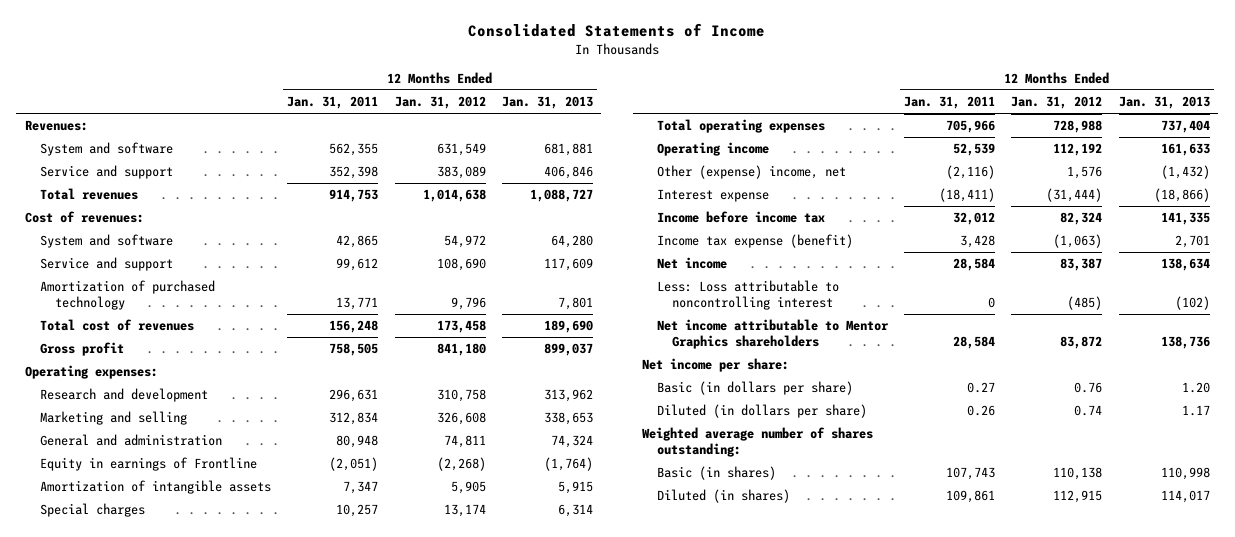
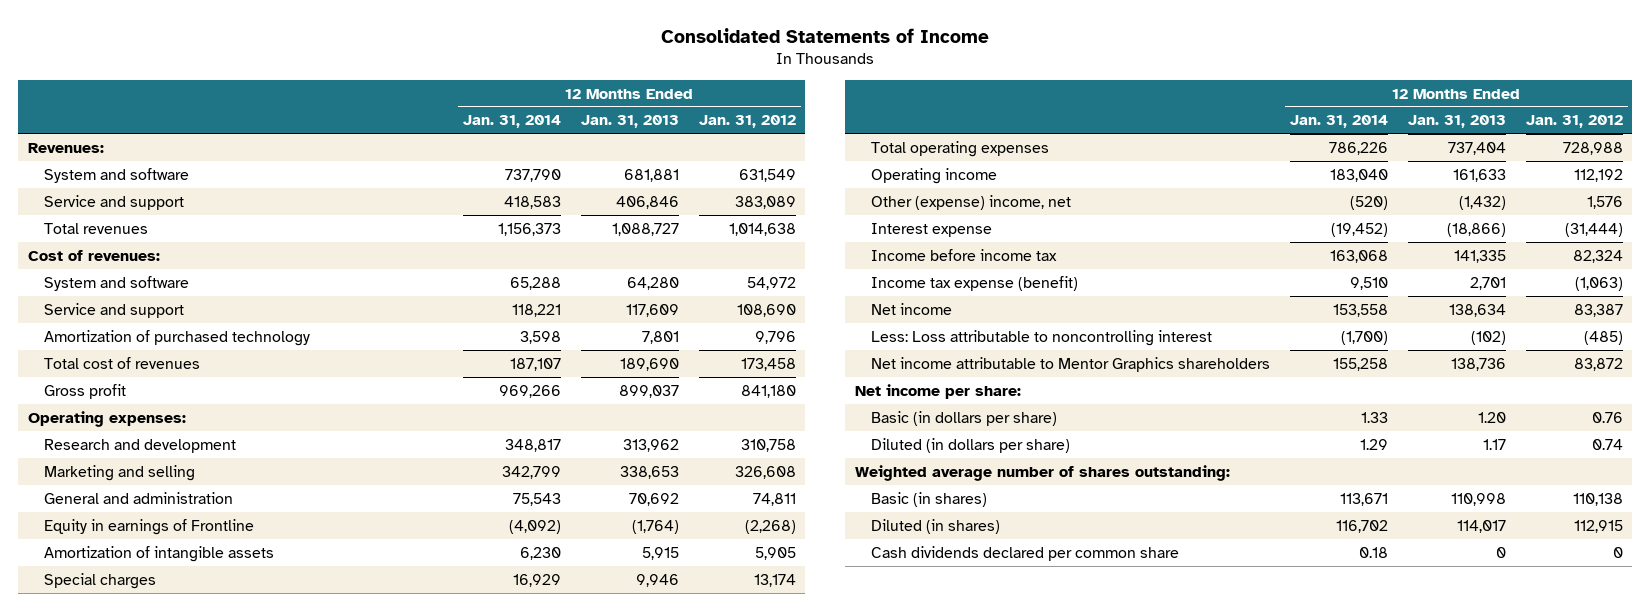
- | 12 Months Ended Jan. 31, 2011 | 12 Months Ended Jan. 31, 2012 | 12 Months Ended Jan. 31, 2013
+ | 12 Months Ended Jan. 31, 2014 | 12 Months Ended Jan. 31, 2013 | 12 Months Ended Jan. 31, 2012
- General and administration | 80,948 | 74,811 | 74,324
+ General and administration | 75,543 | 70,692 | 74,811
- Special charges | 10,257 | 13,174 | 6,314
+ Special charges | 16,929 | 9,946 | 13,174
+ Cash dividends declared per common share | 0.18 | 0 | 0

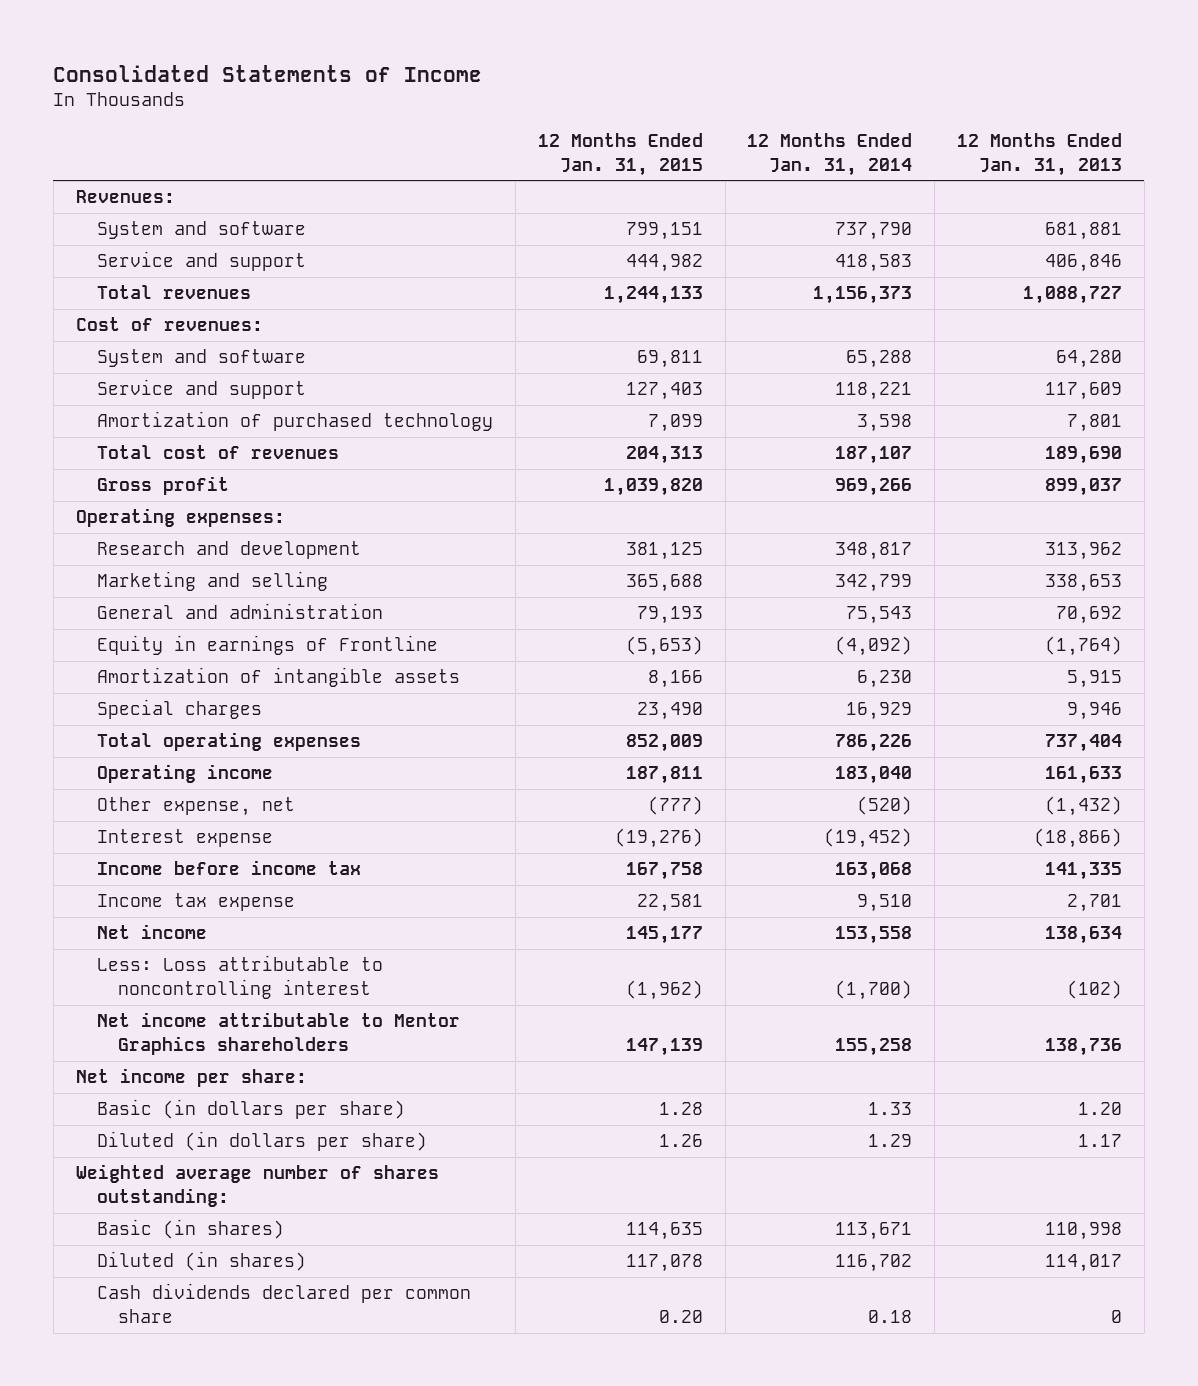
- | 12 Months Ended Jan. 31, 2014 | 12 Months Ended Jan. 31, 2013 | 12 Months Ended Jan. 31, 2012
+ | 12 Months Ended Jan. 31, 2015 | 12 Months Ended Jan. 31, 2014 | 12 Months Ended Jan. 31, 2013
- Other (expense) income, net | (520) | (1,432) | 1,576
+ Other expense, net | (777) | (520) | (1,432)
- Income tax expense (benefit) | 9,510 | 2,701 | (1,063)
+ Income tax expense | 22,581 | 9,510 | 2,701

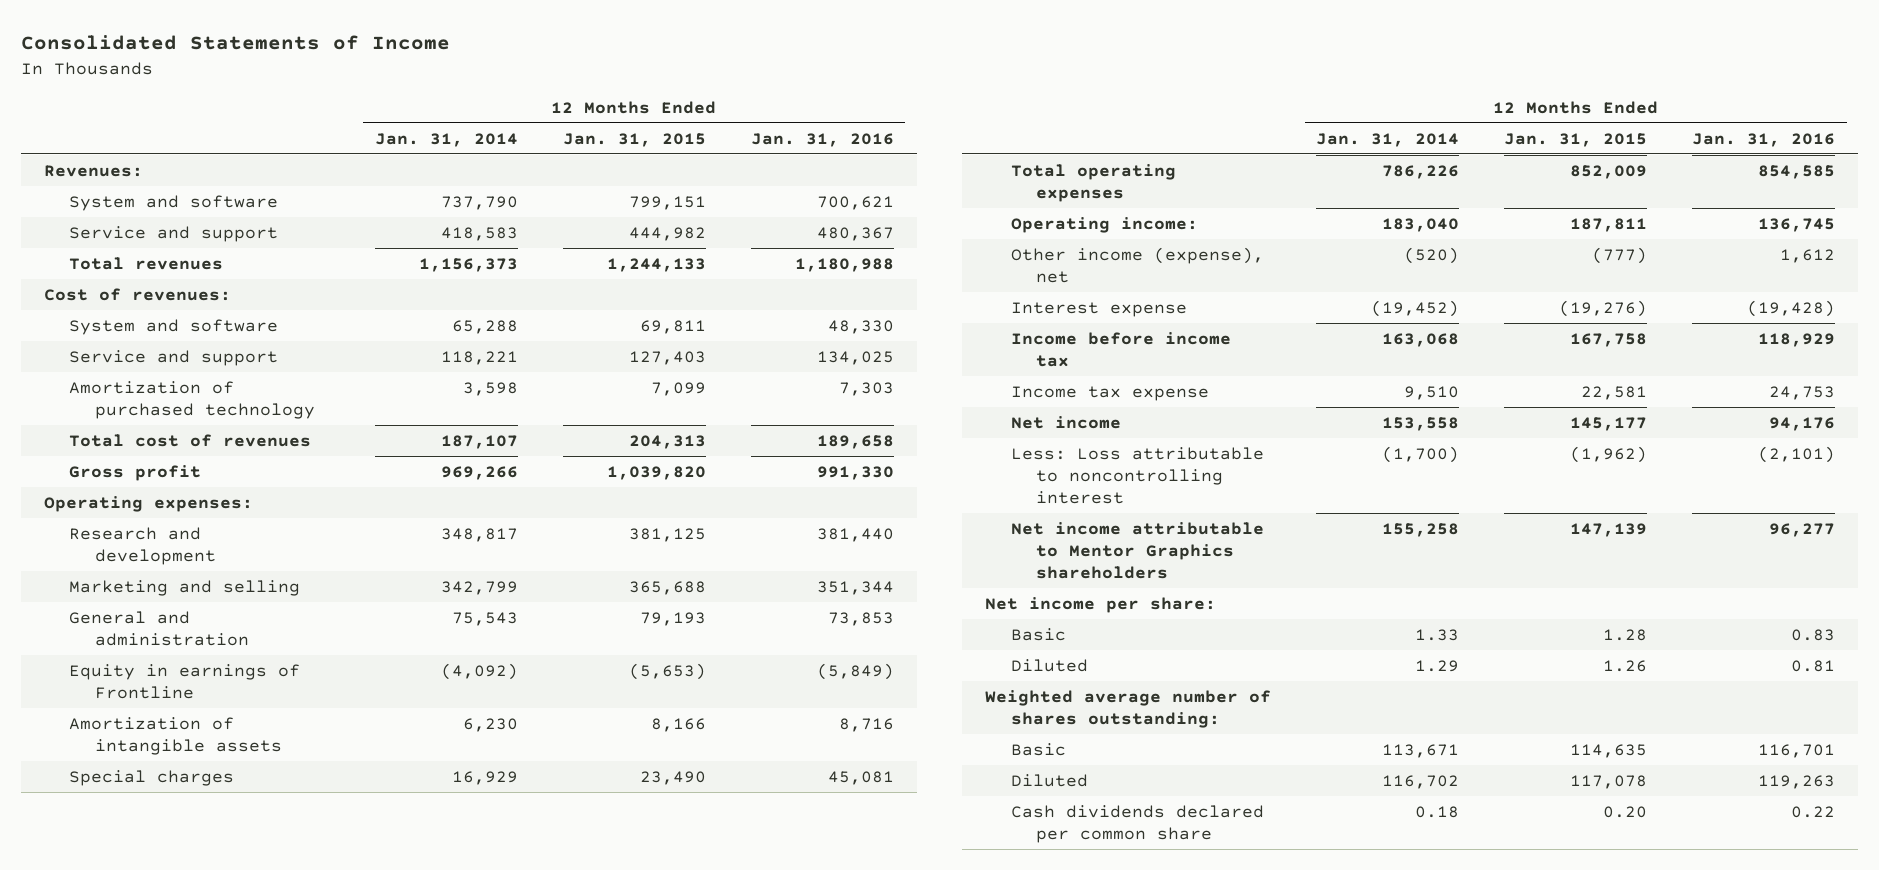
- | 12 Months Ended Jan. 31, 2015 | 12 Months Ended Jan. 31, 2014 | 12 Months Ended Jan. 31, 2013
+ | 12 Months Ended Jan. 31, 2014 | 12 Months Ended Jan. 31, 2015 | 12 Months Ended Jan. 31, 2016
- Operating income | 187,811 | 183,040 | 161,633
- Other expense, net | (777) | (520) | (1,432)
+ Operating income: | 183,040 | 187,811 | 136,745
+ Other income (expense), net | (520) | (777) | 1,612
- Basic (in dollars per share) | 1.28 | 1.33 | 1.20
- Diluted (in dollars per share) | 1.26 | 1.29 | 1.17
+ Basic | 1.33 | 1.28 | 0.83
+ Diluted | 1.29 | 1.26 | 0.81
- Basic (in shares) | 114,635 | 113,671 | 110,998
- Diluted (in shares) | 117,078 | 116,702 | 114,017
+ Basic | 113,671 | 114,635 | 116,701
+ Diluted | 116,702 | 117,078 | 119,263

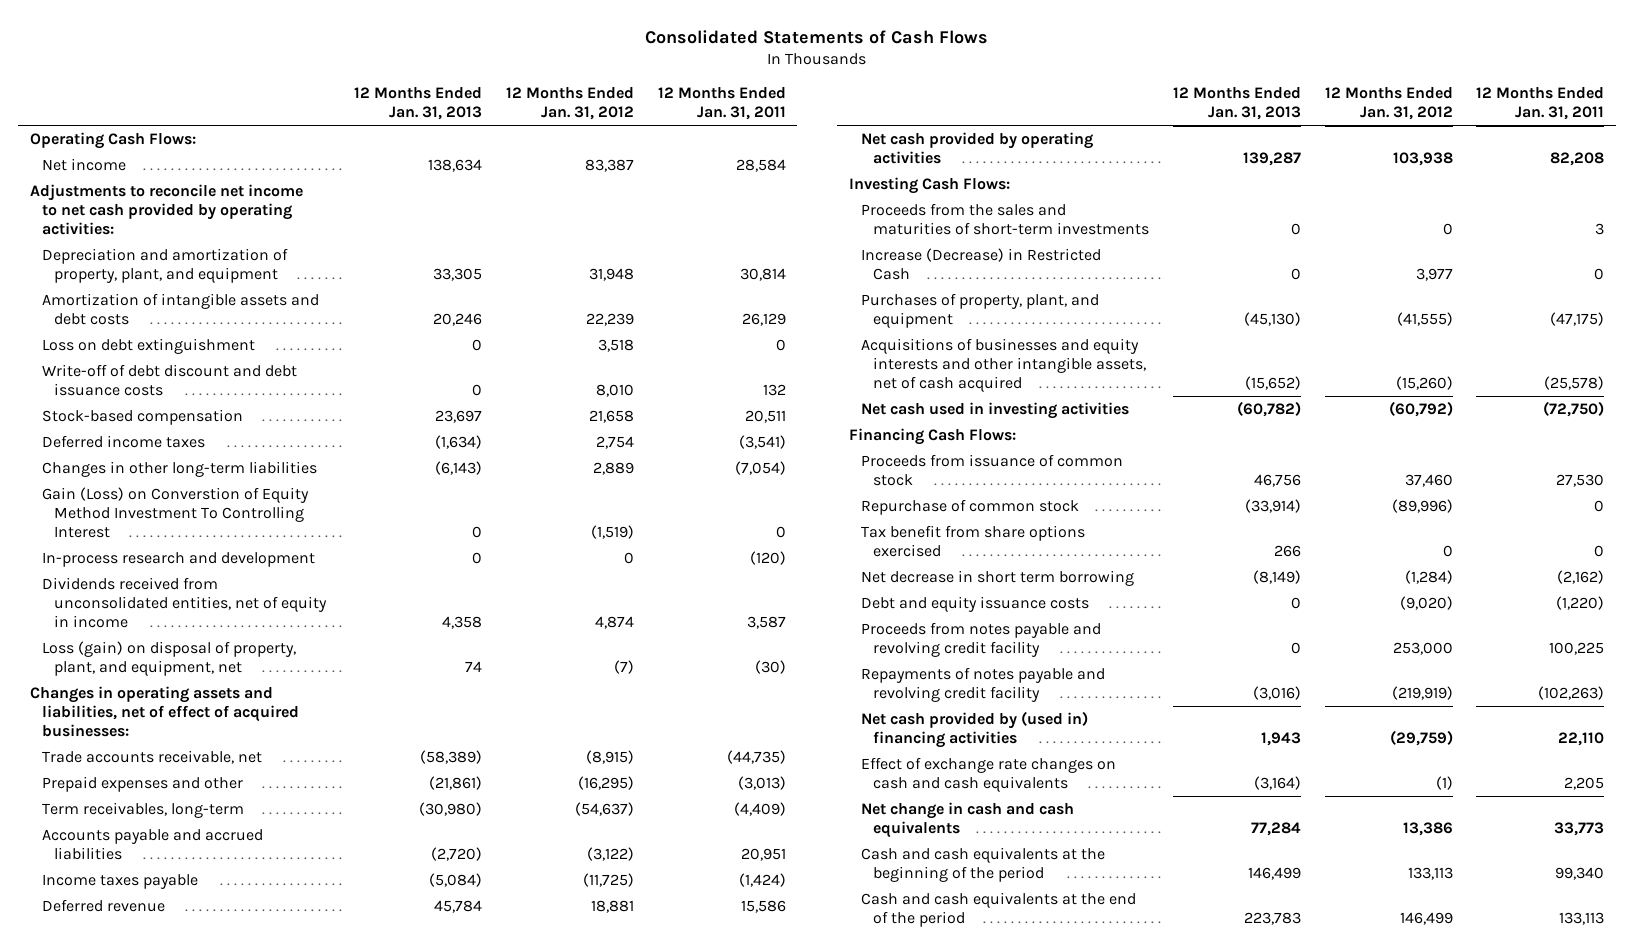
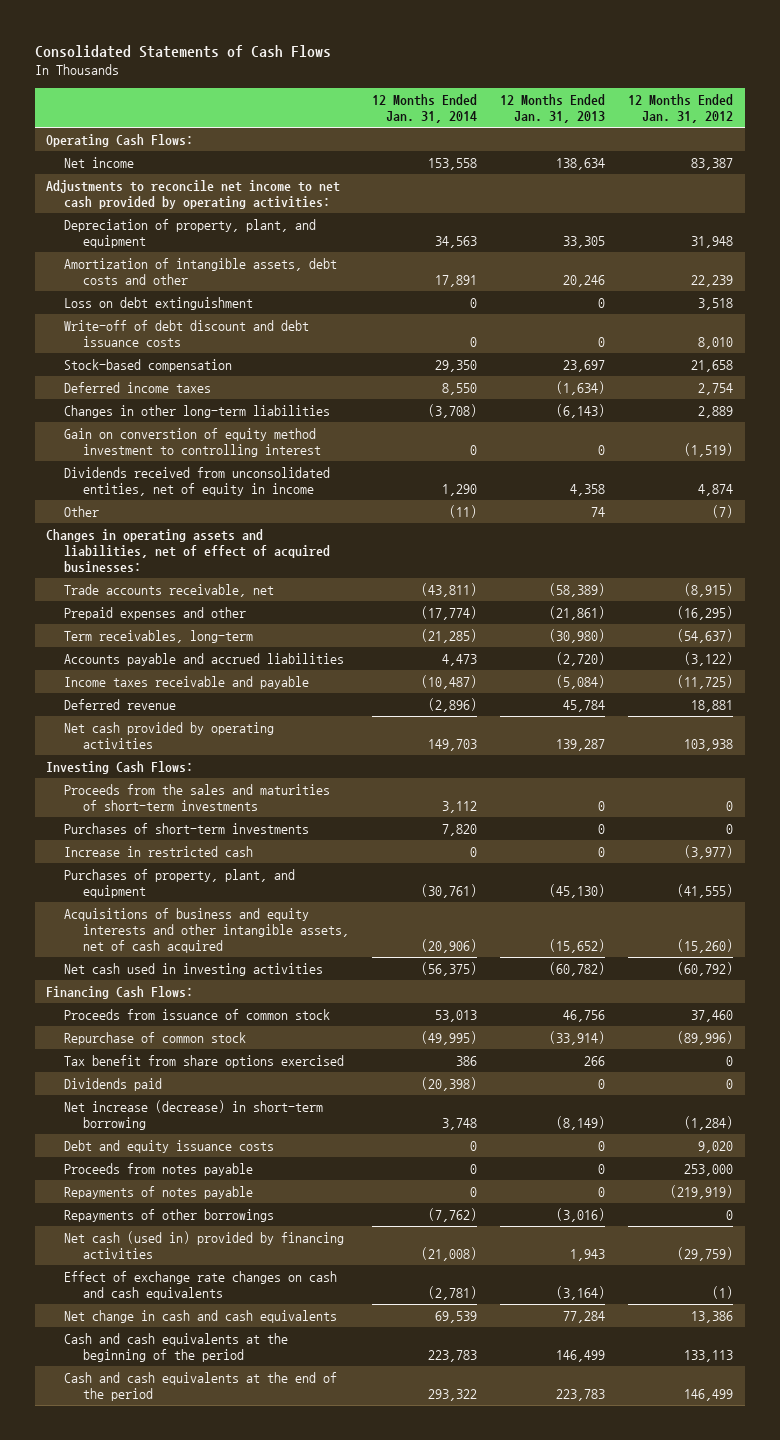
- | 12 Months Ended Jan. 31, 2013 | 12 Months Ended Jan. 31, 2012 | 12 Months Ended Jan. 31, 2011
+ | 12 Months Ended Jan. 31, 2014 | 12 Months Ended Jan. 31, 2013 | 12 Months Ended Jan. 31, 2012
- Depreciation and amortization of property, plant, and equipment | 33,305 | 31,948 | 30,814
- Amortization of intangible assets and debt costs | 20,246 | 22,239 | 26,129
+ Depreciation of property, plant, and equipment | 34,563 | 33,305 | 31,948
+ Amortization of intangible assets, debt costs and other | 17,891 | 20,246 | 22,239
- Gain (Loss) on Converstion of Equity Method Investment To Controlling Interest | 0 | (1,519) | 0
- In-process research and development | 0 | 0 | (120)
+ Gain on converstion of equity method investment to controlling interest | 0 | 0 | (1,519)
- Loss (gain) on disposal of property, plant, and equipment, net | 74 | (7) | (30)
+ Other | (11) | 74 | (7)
- Income taxes payable | (5,084) | (11,725) | (1,424)
+ Income taxes receivable and payable | (10,487) | (5,084) | (11,725)
- Increase (Decrease) in Restricted Cash | 0 | 3,977 | 0
+ Purchases of short-term investments | 7,820 | 0 | 0
+ Increase in restricted cash | 0 | 0 | (3,977)
- Acquisitions of businesses and equity interests and other intangible assets, net of cash acquired | (15,652) | (15,260) | (25,578)
+ Acquisitions of business and equity interests and other intangible assets, net of cash acquired | (20,906) | (15,652) | (15,260)
- Net decrease in short term borrowing | (8,149) | (1,284) | (2,162)
- Debt and equity issuance costs | 0 | (9,020) | (1,220)
- Proceeds from notes payable and revolving credit facility | 0 | 253,000 | 100,225
- Repayments of notes payable and revolving credit facility | (3,016) | (219,919) | (102,263)
- Net cash provided by (used in) financing activities | 1,943 | (29,759) | 22,110
+ Dividends paid | (20,398) | 0 | 0
+ Net increase (decrease) in short-term borrowing | 3,748 | (8,149) | (1,284)
+ Debt and equity issuance costs | 0 | 0 | 9,020
+ Proceeds from notes payable | 0 | 0 | 253,000
+ Repayments of notes payable | 0 | 0 | (219,919)
+ Repayments of other borrowings | (7,762) | (3,016) | 0
+ Net cash (used in) provided by financing activities | (21,008) | 1,943 | (29,759)

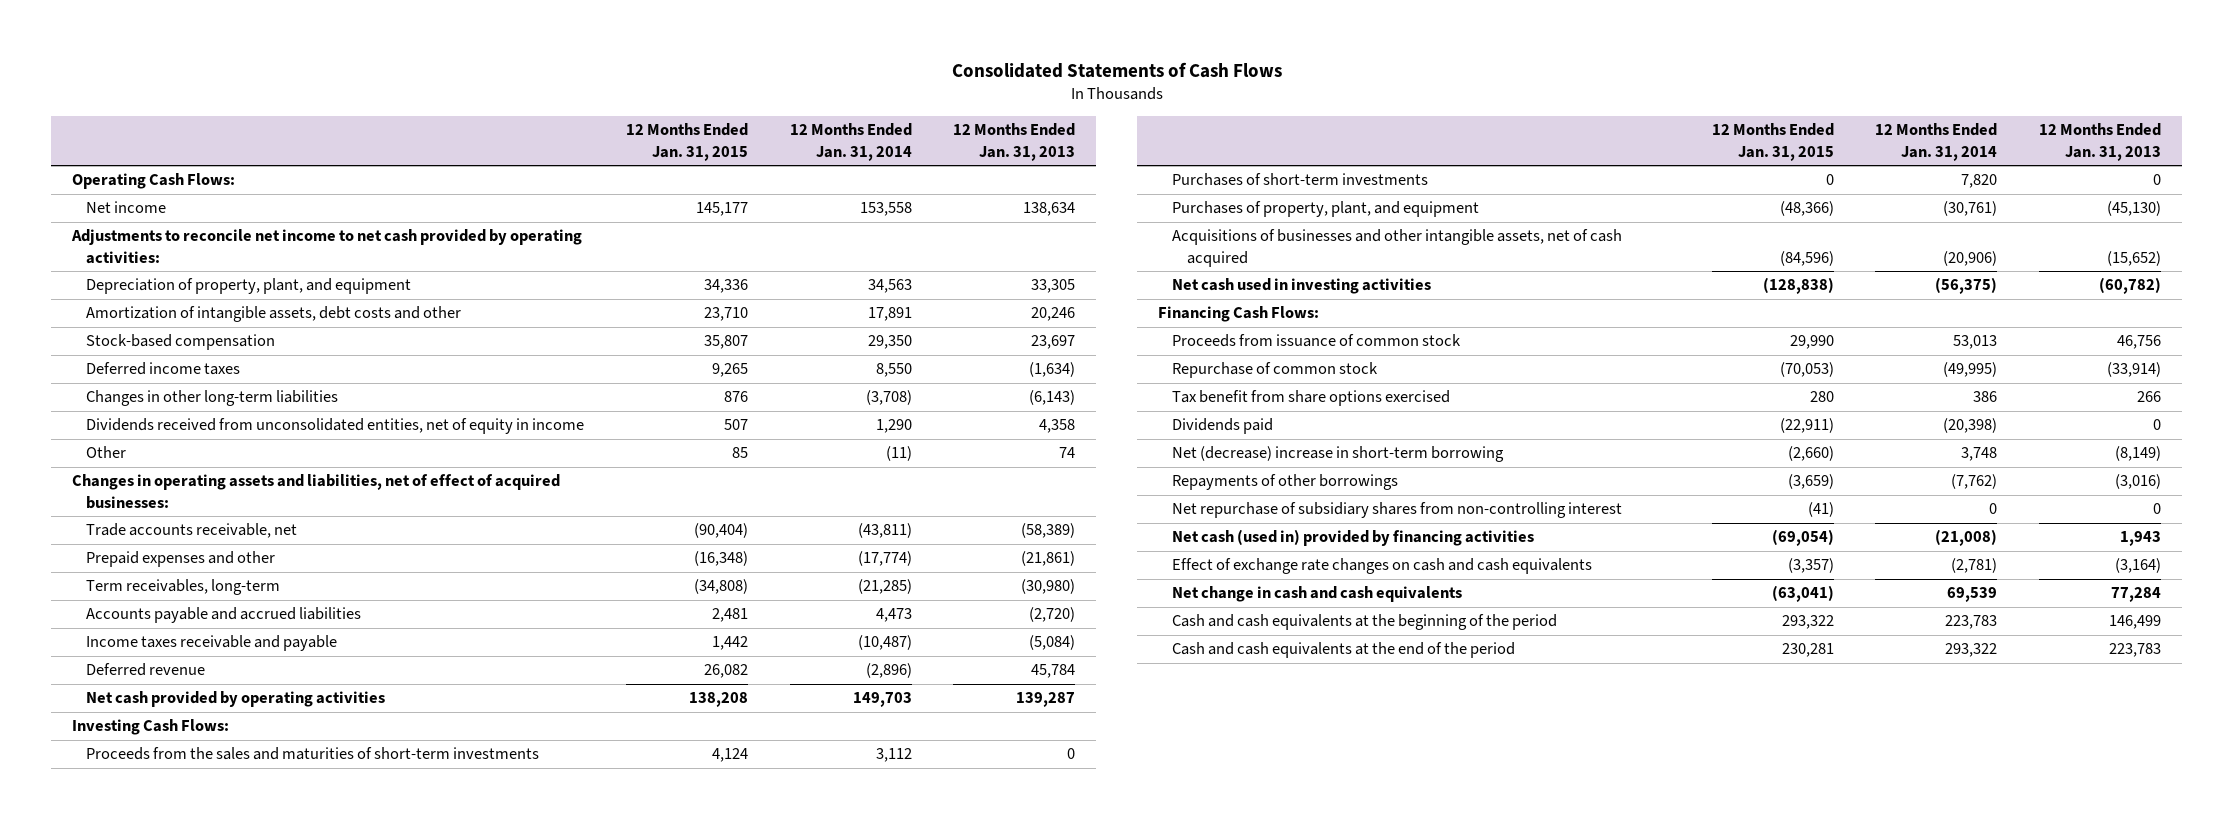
- | 12 Months Ended Jan. 31, 2014 | 12 Months Ended Jan. 31, 2013 | 12 Months Ended Jan. 31, 2012
+ | 12 Months Ended Jan. 31, 2015 | 12 Months Ended Jan. 31, 2014 | 12 Months Ended Jan. 31, 2013
- Loss on debt extinguishment | 0 | 0 | 3,518
- Write-off of debt discount and debt issuance costs | 0 | 0 | 8,010
- Gain on converstion of equity method investment to controlling interest | 0 | 0 | (1,519)
- Increase in restricted cash | 0 | 0 | (3,977)
- Acquisitions of business and equity interests and other intangible assets, net of cash acquired | (20,906) | (15,652) | (15,260)
+ Acquisitions of businesses and other intangible assets, net of cash acquired | (84,596) | (20,906) | (15,652)
- Net increase (decrease) in short-term borrowing | 3,748 | (8,149) | (1,284)
- Debt and equity issuance costs | 0 | 0 | 9,020
- Proceeds from notes payable | 0 | 0 | 253,000
- Repayments of notes payable | 0 | 0 | (219,919)
+ Net (decrease) increase in short-term borrowing | (2,660) | 3,748 | (8,149)
+ Net repurchase of subsidiary shares from non-controlling interest | (41) | 0 | 0

